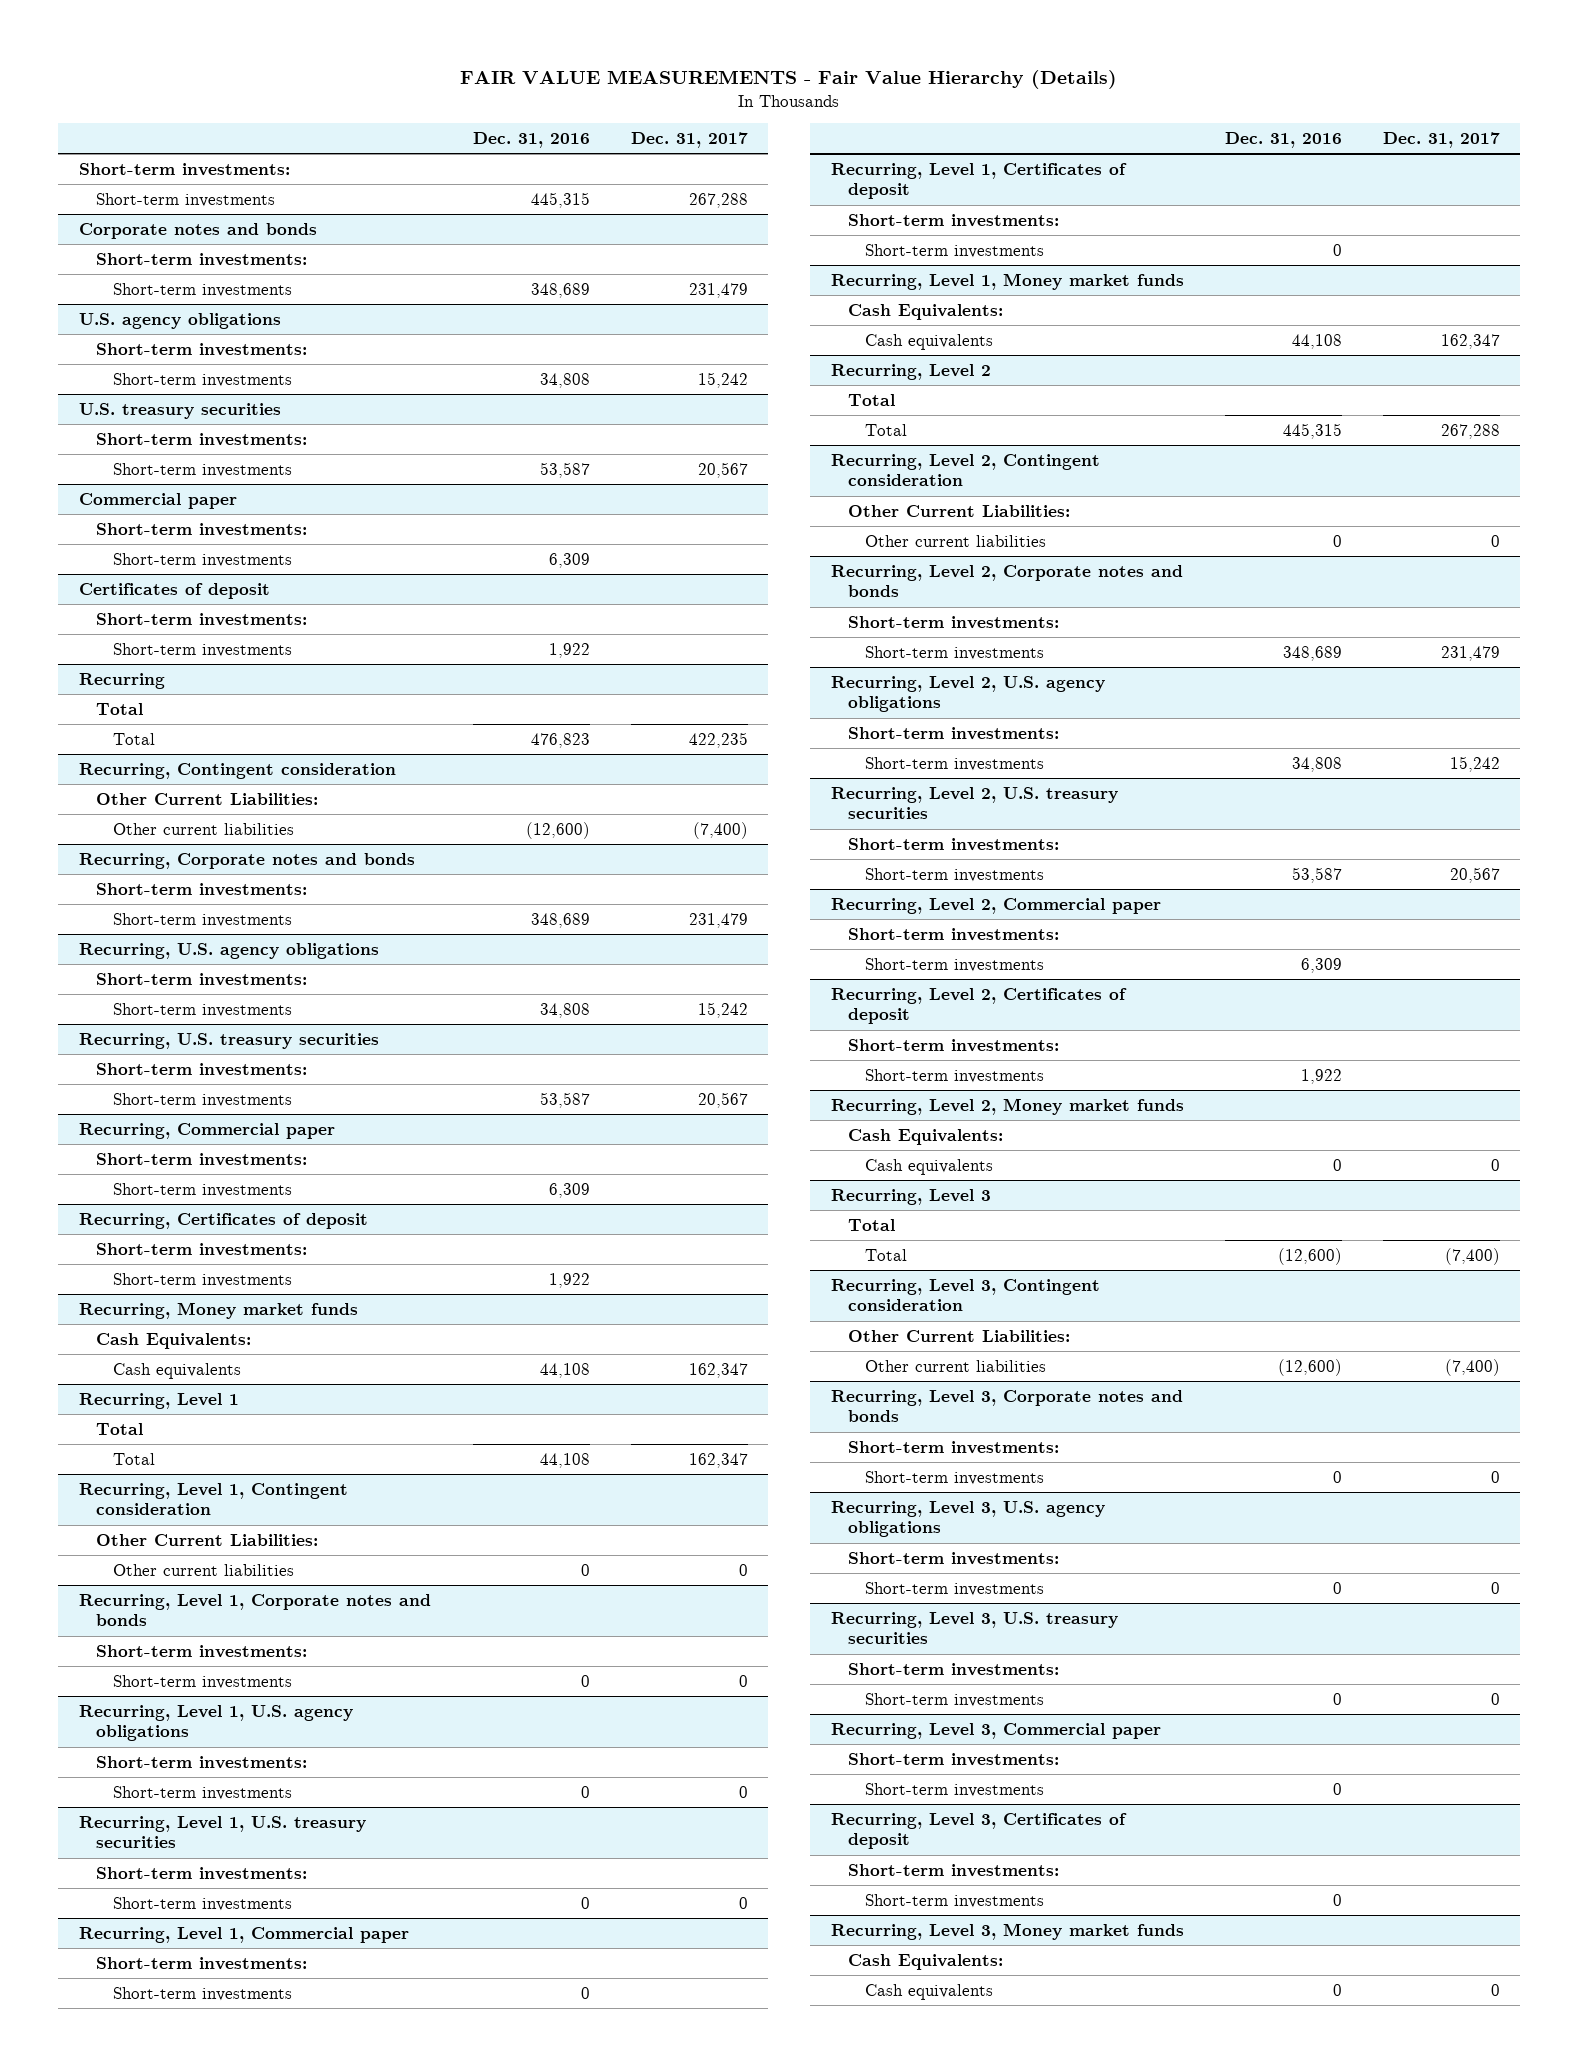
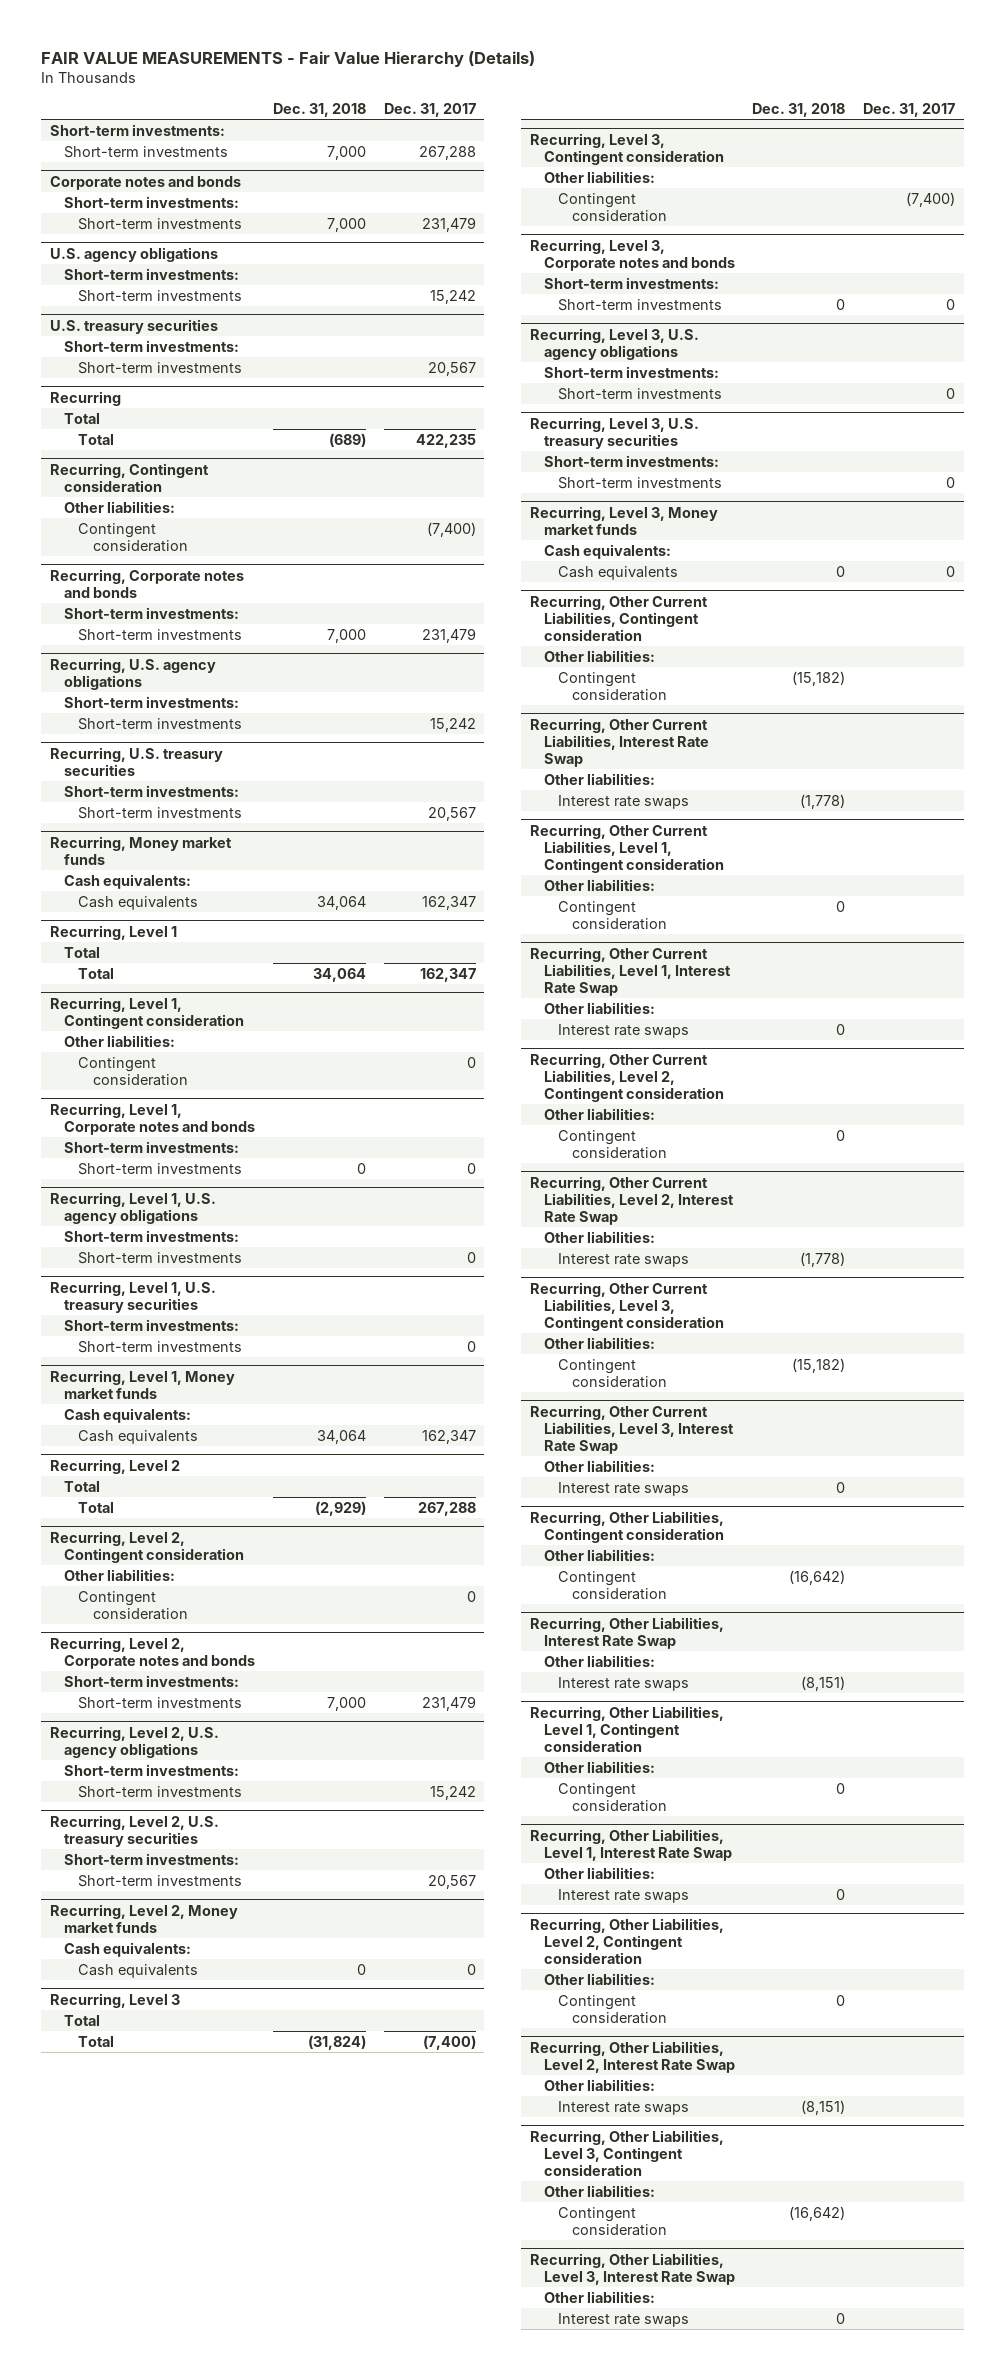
- | Dec. 31, 2016 | Dec. 31, 2017
+ | Dec. 31, 2018 | Dec. 31, 2017
- Commercial paper
- Short-term investments:
- Short-term investments | 6,309 |
- Certificates of deposit
- Short-term investments:
- Short-term investments | 1,922 |
@ Recurring, Contingent consideration
- Other Current Liabilities:
- Other current liabilities | (12,600) | (7,400)
+ Other liabilities:
+ Contingent consideration | | (7,400)
- Recurring, Commercial paper
- Short-term investments:
- Short-term investments | 6,309 |
- Recurring, Certificates of deposit
- Short-term investments:
- Short-term investments | 1,922 |
@ Recurring, Money market funds
- Cash Equivalents:
+ Cash equivalents:
@ Recurring, Level 1, Contingent consideration
- Other Current Liabilities:
- Other current liabilities | 0 | 0
+ Other liabilities:
+ Contingent consideration | | 0
- Recurring, Level 1, Commercial paper
- Short-term investments:
- Short-term investments | 0 |
- Recurring, Level 1, Certificates of deposit
- Short-term investments:
- Short-term investments | 0 |
@ Recurring, Level 1, Money market funds
- Cash Equivalents:
+ Cash equivalents:
@ Recurring, Level 2, Contingent consideration
- Other Current Liabilities:
- Other current liabilities | 0 | 0
+ Other liabilities:
+ Contingent consideration | | 0
- Recurring, Level 2, Commercial paper
- Short-term investments:
- Short-term investments | 6,309 |
- Recurring, Level 2, Certificates of deposit
- Short-term investments:
- Short-term investments | 1,922 |
@ Recurring, Level 2, Money market funds
- Cash Equivalents:
+ Cash equivalents:
@ Recurring, Level 3, Contingent consideration
- Other Current Liabilities:
- Other current liabilities | (12,600) | (7,400)
+ Other liabilities:
+ Contingent consideration | | (7,400)
- Recurring, Level 3, Commercial paper
- Short-term investments:
- Short-term investments | 0 |
- Recurring, Level 3, Certificates of deposit
- Short-term investments:
- Short-term investments | 0 |
@ Recurring, Level 3, Money market funds
- Cash Equivalents:
+ Cash equivalents:
+ Recurring, Other Current Liabilities, Contingent consideration
+ Other liabilities:
+ Contingent consideration | (15,182) |
+ Recurring, Other Current Liabilities, Interest Rate Swap
+ Other liabilities:
+ Interest rate swaps | (1,778) |
+ Recurring, Other Current Liabilities, Level 1, Contingent consideration
+ Other liabilities:
+ Contingent consideration | 0 |
+ Recurring, Other Current Liabilities, Level 1, Interest Rate Swap
+ Other liabilities:
+ Interest rate swaps | 0 |
+ Recurring, Other Current Liabilities, Level 2, Contingent consideration
+ Other liabilities:
+ Contingent consideration | 0 |
+ Recurring, Other Current Liabilities, Level 2, Interest Rate Swap
+ Other liabilities:
+ Interest rate swaps | (1,778) |
+ Recurring, Other Current Liabilities, Level 3, Contingent consideration
+ Other liabilities:
+ Contingent consideration | (15,182) |
+ Recurring, Other Current Liabilities, Level 3, Interest Rate Swap
+ Other liabilities:
+ Interest rate swaps | 0 |
+ Recurring, Other Liabilities, Contingent consideration
+ Other liabilities:
+ Contingent consideration | (16,642) |
+ Recurring, Other Liabilities, Interest Rate Swap
+ Other liabilities:
+ Interest rate swaps | (8,151) |
+ Recurring, Other Liabilities, Level 1, Contingent consideration
+ Other liabilities:
+ Contingent consideration | 0 |
+ Recurring, Other Liabilities, Level 1, Interest Rate Swap
+ Other liabilities:
+ Interest rate swaps | 0 |
+ Recurring, Other Liabilities, Level 2, Contingent consideration
+ Other liabilities:
+ Contingent consideration | 0 |
+ Recurring, Other Liabilities, Level 2, Interest Rate Swap
+ Other liabilities:
+ Interest rate swaps | (8,151) |
+ Recurring, Other Liabilities, Level 3, Contingent consideration
+ Other liabilities:
+ Contingent consideration | (16,642) |
+ Recurring, Other Liabilities, Level 3, Interest Rate Swap
+ Other liabilities:
+ Interest rate swaps | 0 |

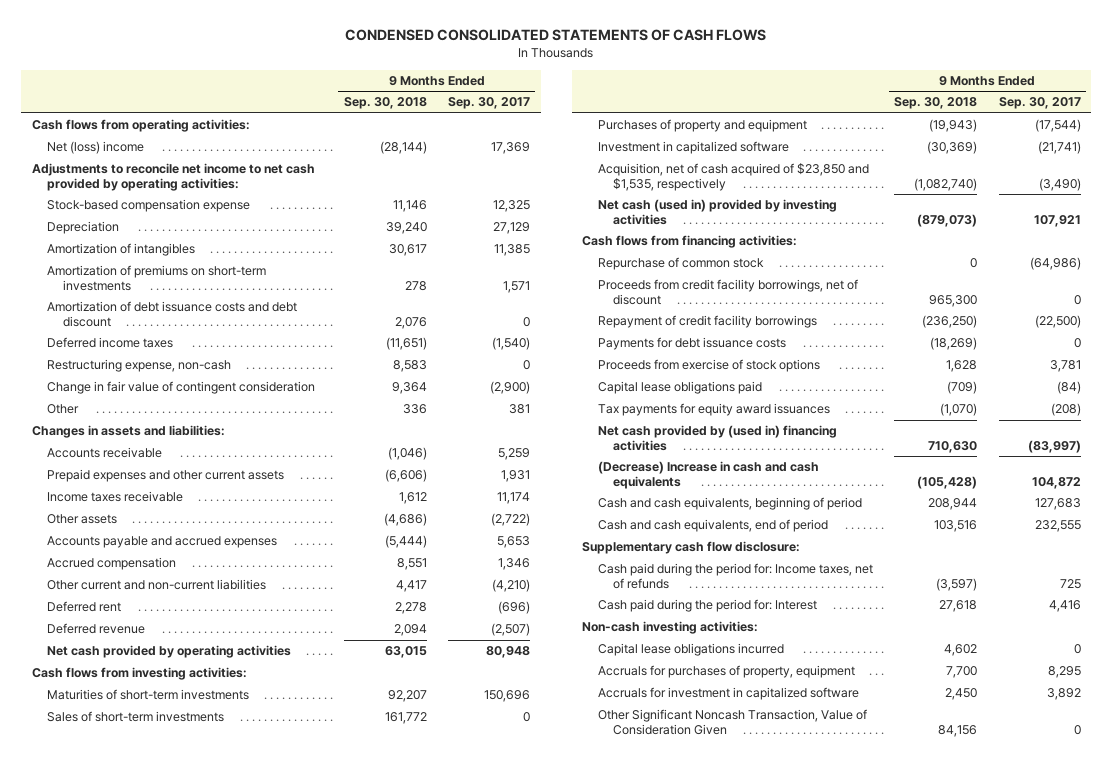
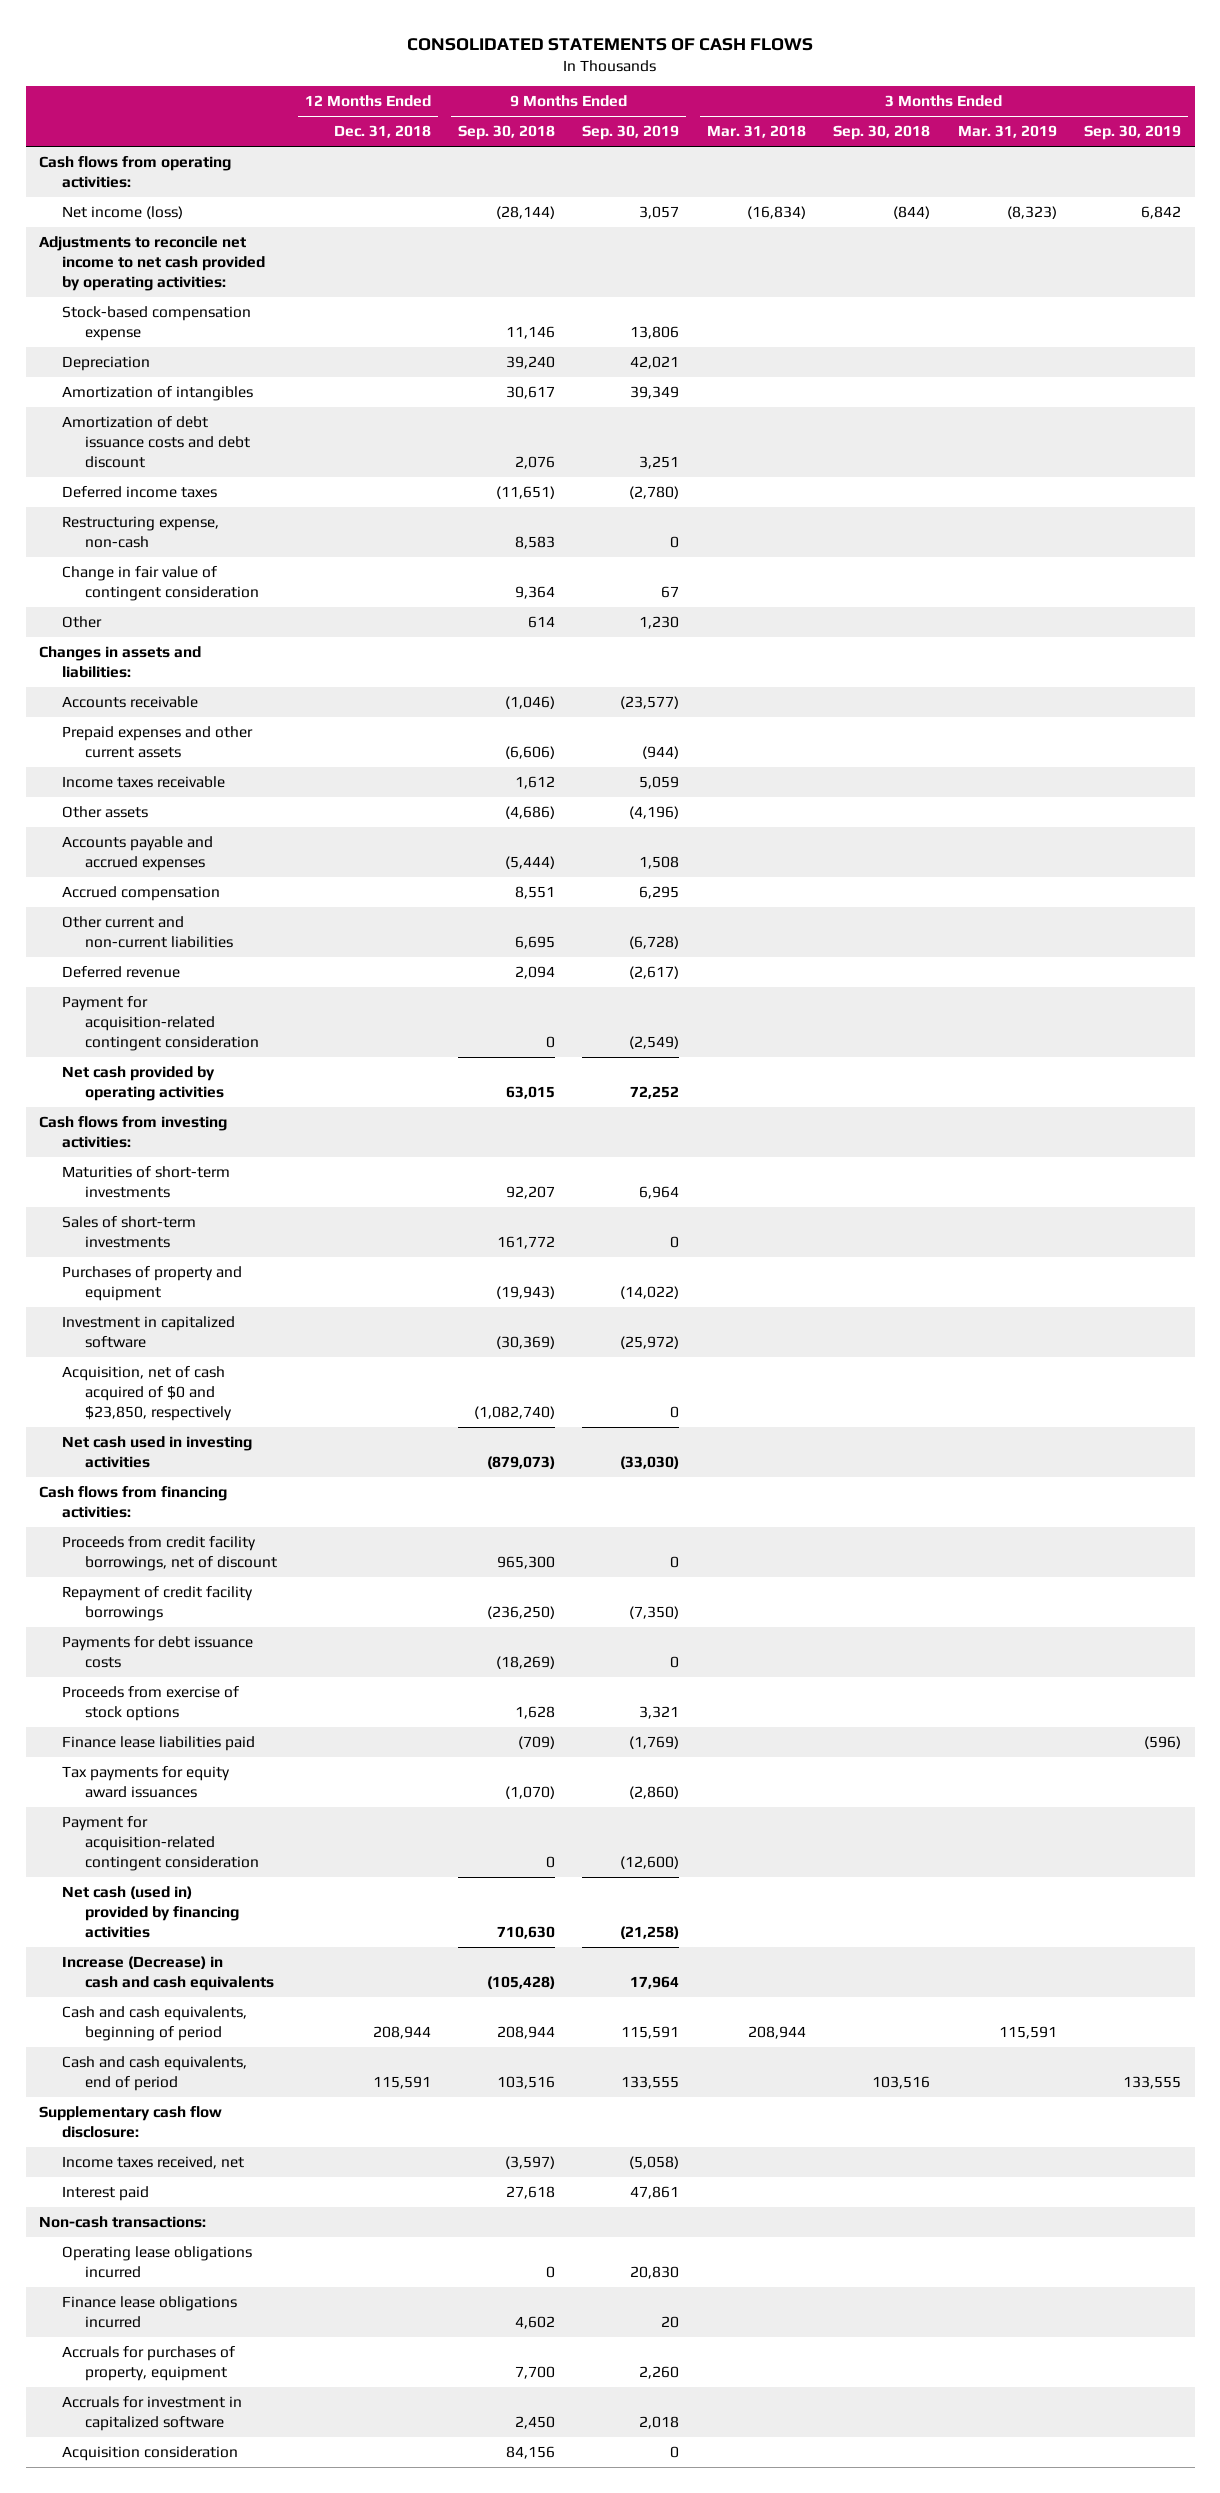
- CONDENSED CONSOLIDATED STATEMENTS OF CASH FLOWS
+ CONSOLIDATED STATEMENTS OF CASH FLOWS
- | 9 Months Ended Sep. 30, 2018 | 9 Months Ended Sep. 30, 2017
+ | 12 Months Ended Dec. 31, 2018 | 9 Months Ended Sep. 30, 2018 | 9 Months Ended Sep. 30, 2019 | 3 Months Ended Mar. 31, 2018 | 3 Months Ended Sep. 30, 2018 | 3 Months Ended Mar. 31, 2019 | 3 Months Ended Sep. 30, 2019
- Net (loss) income | (28,144) | 17,369
+ Net income (loss) | | (28,144) | 3,057 | (16,834) | (844) | (8,323) | 6,842
- Amortization of premiums on short-term investments | 278 | 1,571
- Other | 336 | 381
+ Other | | 614 | 1,230 | | | |
- Other current and non-current liabilities | 4,417 | (4,210)
- Deferred rent | 2,278 | (696)
+ Other current and non-current liabilities | | 6,695 | (6,728) | | | |
+ Payment for acquisition-related contingent consideration | | 0 | (2,549) | | | |
- Acquisition, net of cash acquired of $23,850 and $1,535, respectively | (1,082,740) | (3,490)
- Net cash (used in) provided by investing activities | (879,073) | 107,921
+ Acquisition, net of cash acquired of $0 and $23,850, respectively | | (1,082,740) | 0 | | | |
+ Net cash used in investing activities | | (879,073) | (33,030) | | | |
- Repurchase of common stock | 0 | (64,986)
- Capital lease obligations paid | (709) | (84)
+ Finance lease liabilities paid | | (709) | (1,769) | | | | (596)
- Net cash provided by (used in) financing activities | 710,630 | (83,997)
- (Decrease) Increase in cash and cash equivalents | (105,428) | 104,872
+ Payment for acquisition-related contingent consideration | | 0 | (12,600) | | | |
+ Net cash (used in) provided by financing activities | | 710,630 | (21,258) | | | |
+ Increase (Decrease) in cash and cash equivalents | | (105,428) | 17,964 | | | |
- Cash paid during the period for: Income taxes, net of refunds | (3,597) | 725
- Cash paid during the period for: Interest | 27,618 | 4,416
- Non-cash investing activities:
- Capital lease obligations incurred | 4,602 | 0
+ Income taxes received, net | | (3,597) | (5,058) | | | |
+ Interest paid | | 27,618 | 47,861 | | | |
+ Non-cash transactions:
+ Operating lease obligations incurred | | 0 | 20,830 | | | |
+ Finance lease obligations incurred | | 4,602 | 20 | | | |
- Other Significant Noncash Transaction, Value of Consideration Given | 84,156 | 0
+ Acquisition consideration | | 84,156 | 0 | | | |

